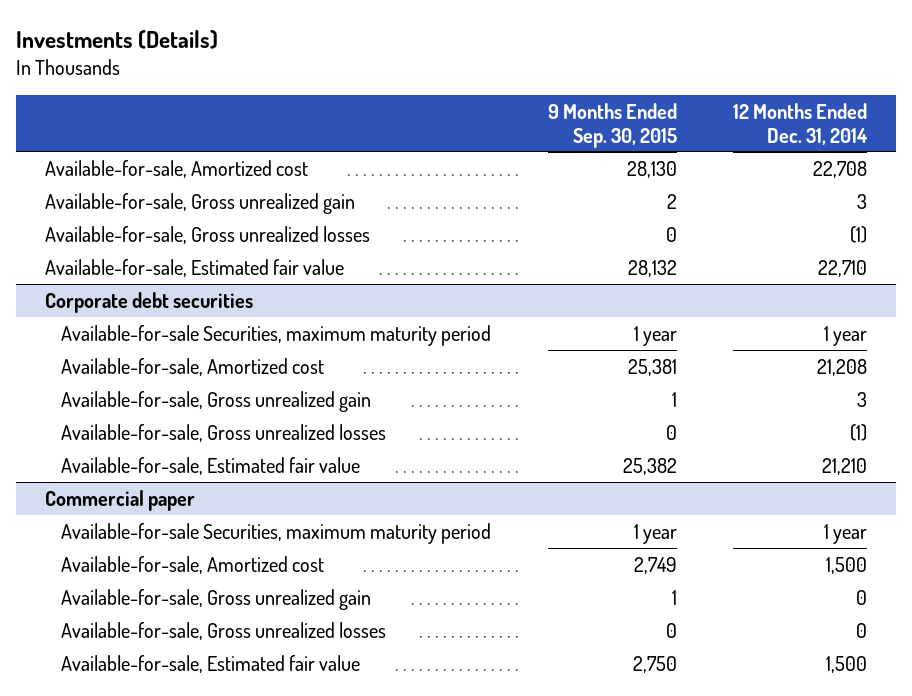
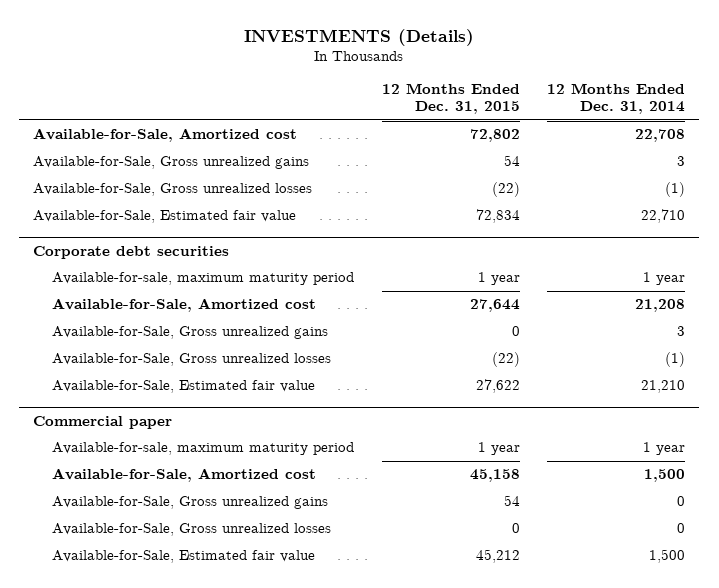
- Investments (Details)
+ INVESTMENTS (Details)
- | 9 Months Ended Sep. 30, 2015 | 12 Months Ended Dec. 31, 2014
+ | 12 Months Ended Dec. 31, 2015 | 12 Months Ended Dec. 31, 2014
- Available-for-sale, Amortized cost | 28,130 | 22,708
- Available-for-sale, Gross unrealized gain | 2 | 3
- Available-for-sale, Gross unrealized losses | 0 | (1)
- Available-for-sale, Estimated fair value | 28,132 | 22,710
+ Available-for-Sale, Amortized cost | 72,802 | 22,708
+ Available-for-Sale, Gross unrealized gains | 54 | 3
+ Available-for-Sale, Gross unrealized losses | (22) | (1)
+ Available-for-Sale, Estimated fair value | 72,834 | 22,710
@ Corporate debt securities
- Available-for-sale Securities, maximum maturity period | 1 year | 1 year
- Available-for-sale, Amortized cost | 25,381 | 21,208
- Available-for-sale, Gross unrealized gain | 1 | 3
- Available-for-sale, Gross unrealized losses | 0 | (1)
- Available-for-sale, Estimated fair value | 25,382 | 21,210
+ Available-for-sale, maximum maturity period | 1 year | 1 year
+ Available-for-Sale, Amortized cost | 27,644 | 21,208
+ Available-for-Sale, Gross unrealized gains | 0 | 3
+ Available-for-Sale, Gross unrealized losses | (22) | (1)
+ Available-for-Sale, Estimated fair value | 27,622 | 21,210
@ Commercial paper
- Available-for-sale Securities, maximum maturity period | 1 year | 1 year
- Available-for-sale, Amortized cost | 2,749 | 1,500
- Available-for-sale, Gross unrealized gain | 1 | 0
- Available-for-sale, Gross unrealized losses | 0 | 0
- Available-for-sale, Estimated fair value | 2,750 | 1,500
+ Available-for-sale, maximum maturity period | 1 year | 1 year
+ Available-for-Sale, Amortized cost | 45,158 | 1,500
+ Available-for-Sale, Gross unrealized gains | 54 | 0
+ Available-for-Sale, Gross unrealized losses | 0 | 0
+ Available-for-Sale, Estimated fair value | 45,212 | 1,500

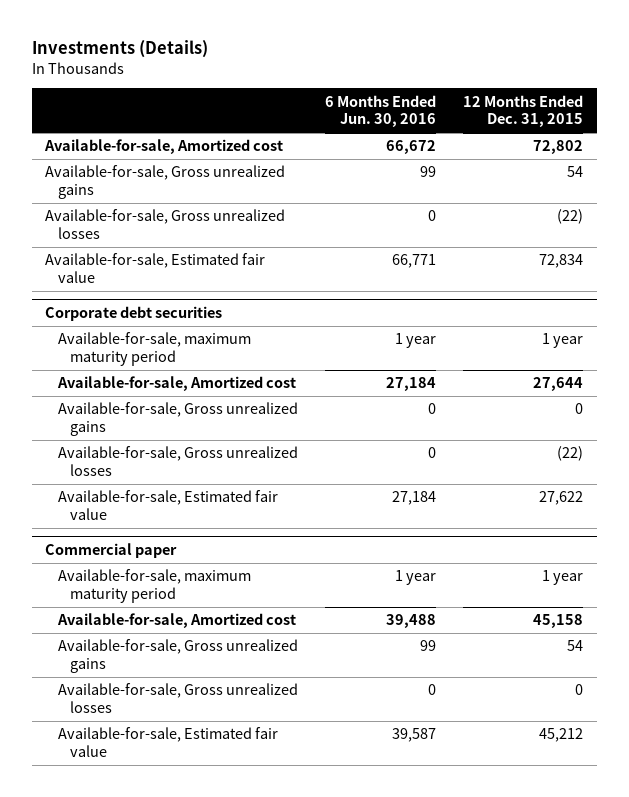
- INVESTMENTS (Details)
+ Investments (Details)
- | 12 Months Ended Dec. 31, 2015 | 12 Months Ended Dec. 31, 2014
+ | 6 Months Ended Jun. 30, 2016 | 12 Months Ended Dec. 31, 2015
- Available-for-Sale, Amortized cost | 72,802 | 22,708
- Available-for-Sale, Gross unrealized gains | 54 | 3
- Available-for-Sale, Gross unrealized losses | (22) | (1)
- Available-for-Sale, Estimated fair value | 72,834 | 22,710
+ Available-for-sale, Amortized cost | 66,672 | 72,802
+ Available-for-sale, Gross unrealized gains | 99 | 54
+ Available-for-sale, Gross unrealized losses | 0 | (22)
+ Available-for-sale, Estimated fair value | 66,771 | 72,834
@ Corporate debt securities
- Available-for-Sale, Amortized cost | 27,644 | 21,208
- Available-for-Sale, Gross unrealized gains | 0 | 3
- Available-for-Sale, Gross unrealized losses | (22) | (1)
- Available-for-Sale, Estimated fair value | 27,622 | 21,210
+ Available-for-sale, Amortized cost | 27,184 | 27,644
+ Available-for-sale, Gross unrealized gains | 0 | 0
+ Available-for-sale, Gross unrealized losses | 0 | (22)
+ Available-for-sale, Estimated fair value | 27,184 | 27,622
@ Commercial paper
- Available-for-Sale, Amortized cost | 45,158 | 1,500
- Available-for-Sale, Gross unrealized gains | 54 | 0
- Available-for-Sale, Gross unrealized losses | 0 | 0
- Available-for-Sale, Estimated fair value | 45,212 | 1,500
+ Available-for-sale, Amortized cost | 39,488 | 45,158
+ Available-for-sale, Gross unrealized gains | 99 | 54
+ Available-for-sale, Gross unrealized losses | 0 | 0
+ Available-for-sale, Estimated fair value | 39,587 | 45,212

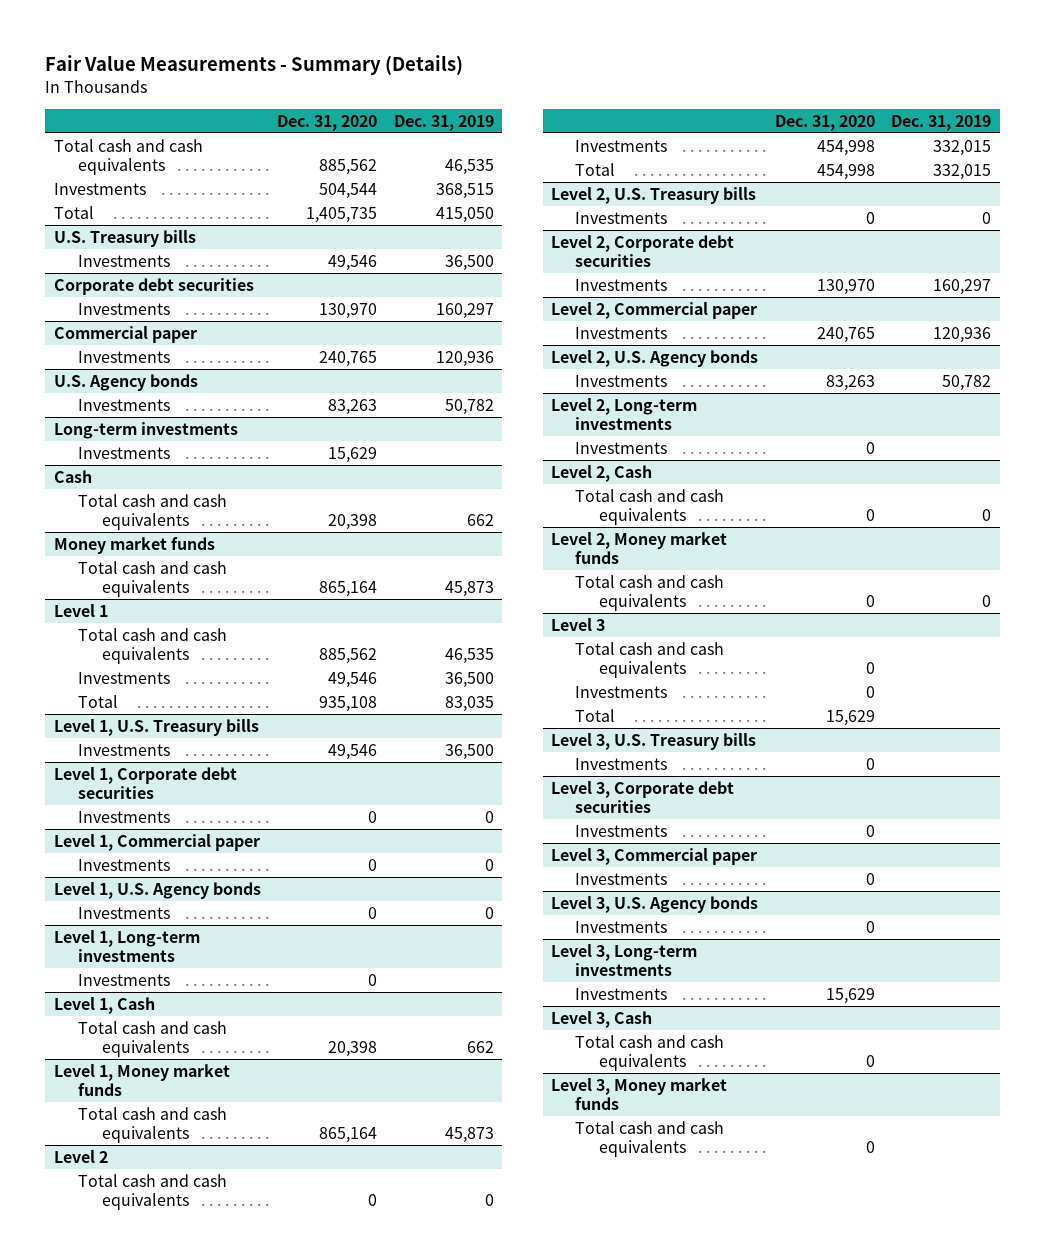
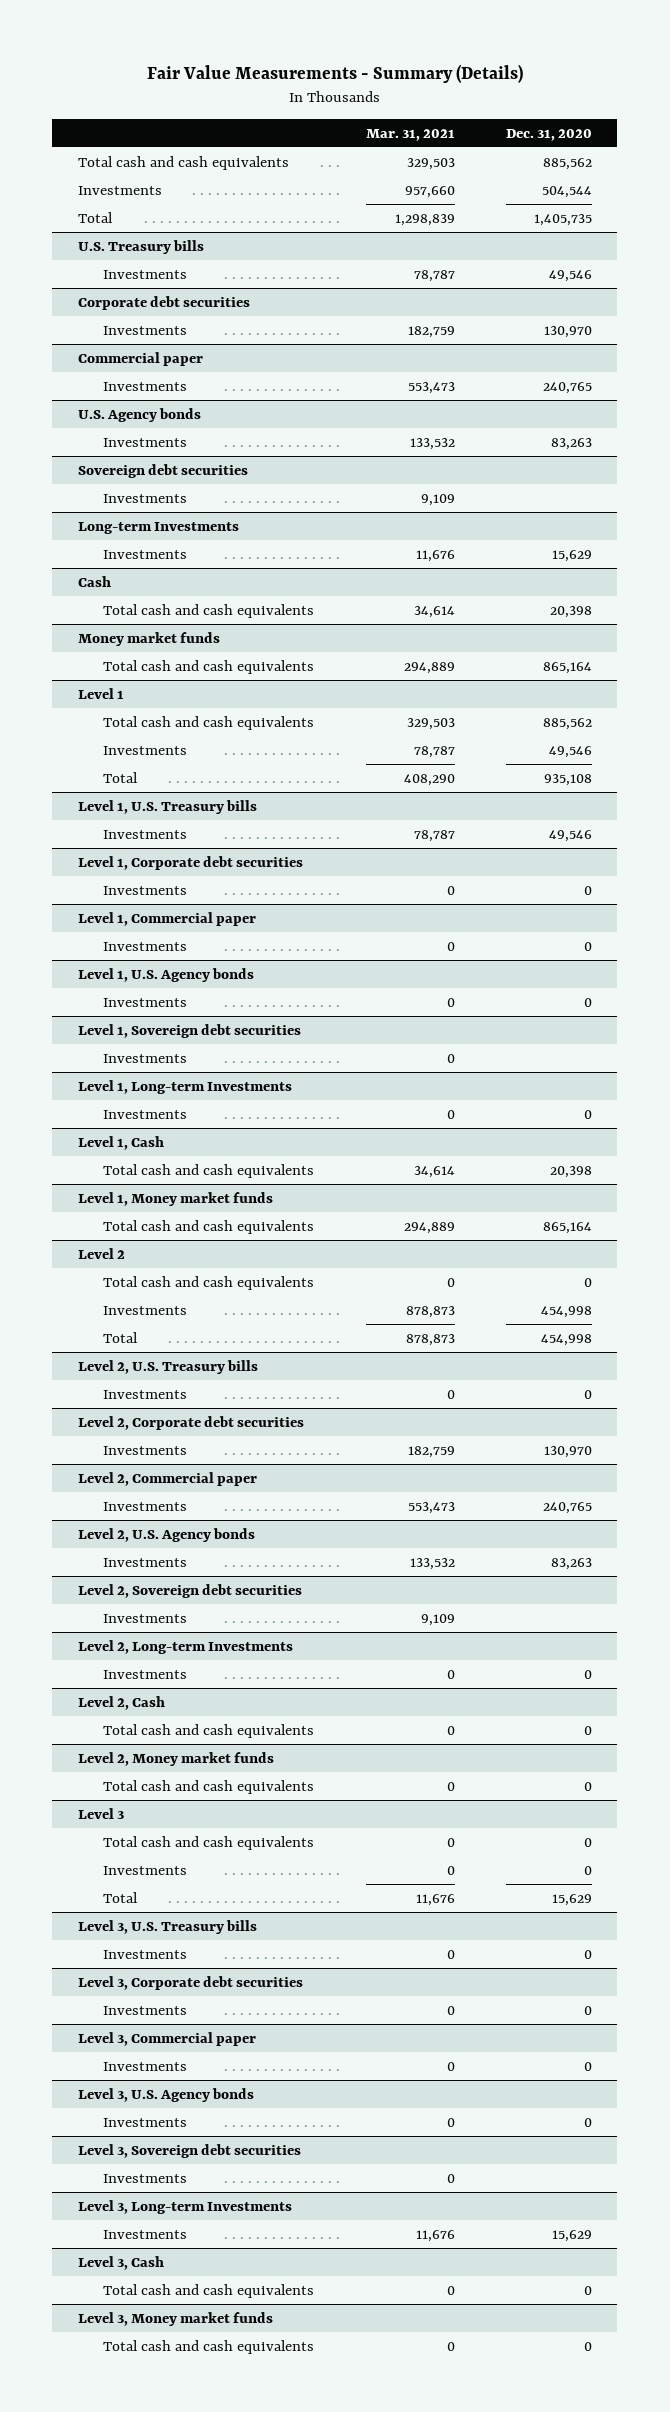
- | Dec. 31, 2020 | Dec. 31, 2019
+ | Mar. 31, 2021 | Dec. 31, 2020
- Long-term investments
+ Sovereign debt securities
+ Investments | 9,109 |
+ Long-term Investments
- Level 1, Long-term investments
+ Level 1, Sovereign debt securities
+ Investments | 0 |
+ Level 1, Long-term Investments
- Level 2, Long-term investments
+ Level 2, Sovereign debt securities
+ Investments | 9,109 |
+ Level 2, Long-term Investments
- Level 3, Long-term investments
+ Level 3, Sovereign debt securities
+ Investments | 0 |
+ Level 3, Long-term Investments

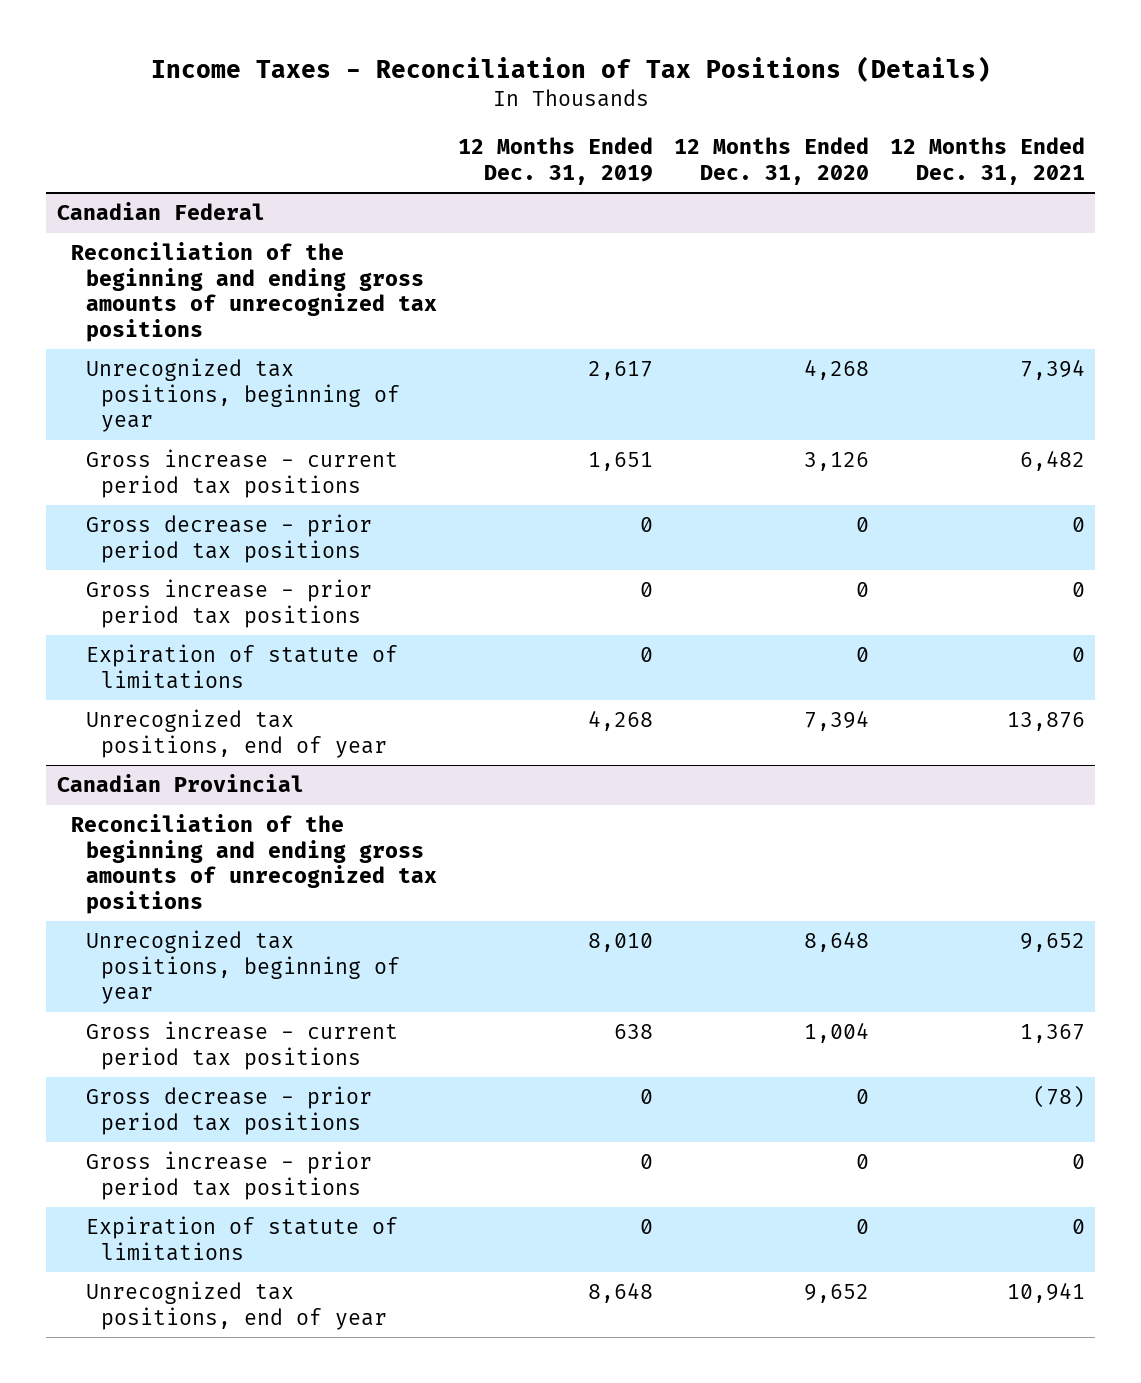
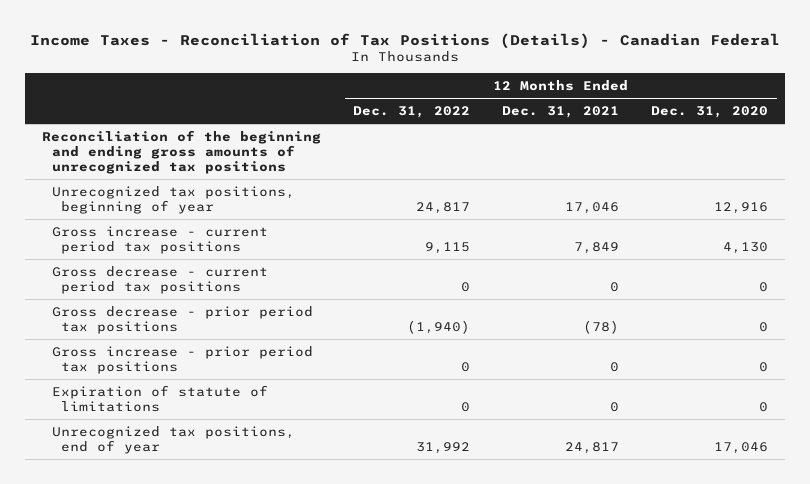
- Income Taxes - Reconciliation of Tax Positions (Details)
+ Income Taxes - Reconciliation of Tax Positions (Details) - Canadian Federal
- | 12 Months Ended Dec. 31, 2019 | 12 Months Ended Dec. 31, 2020 | 12 Months Ended Dec. 31, 2021
+ | 12 Months Ended Dec. 31, 2022 | 12 Months Ended Dec. 31, 2021 | 12 Months Ended Dec. 31, 2020
- Canadian Federal
- Unrecognized tax positions, beginning of year | 2,617 | 4,268 | 7,394
- Gross increase - current period tax positions | 1,651 | 3,126 | 6,482
- Gross decrease - prior period tax positions | 0 | 0 | 0
- Gross increase - prior period tax positions | 0 | 0 | 0
- Expiration of statute of limitations | 0 | 0 | 0
- Unrecognized tax positions, end of year | 4,268 | 7,394 | 13,876
- Canadian Provincial
- Reconciliation of the beginning and ending gross amounts of unrecognized tax positions
- Unrecognized tax positions, beginning of year | 8,010 | 8,648 | 9,652
- Gross increase - current period tax positions | 638 | 1,004 | 1,367
+ Unrecognized tax positions, beginning of year | 24,817 | 17,046 | 12,916
+ Gross increase - current period tax positions | 9,115 | 7,849 | 4,130
+ Gross decrease - current period tax positions | 0 | 0 | 0
- Unrecognized tax positions, end of year | 8,648 | 9,652 | 10,941
+ Unrecognized tax positions, end of year | 31,992 | 24,817 | 17,046

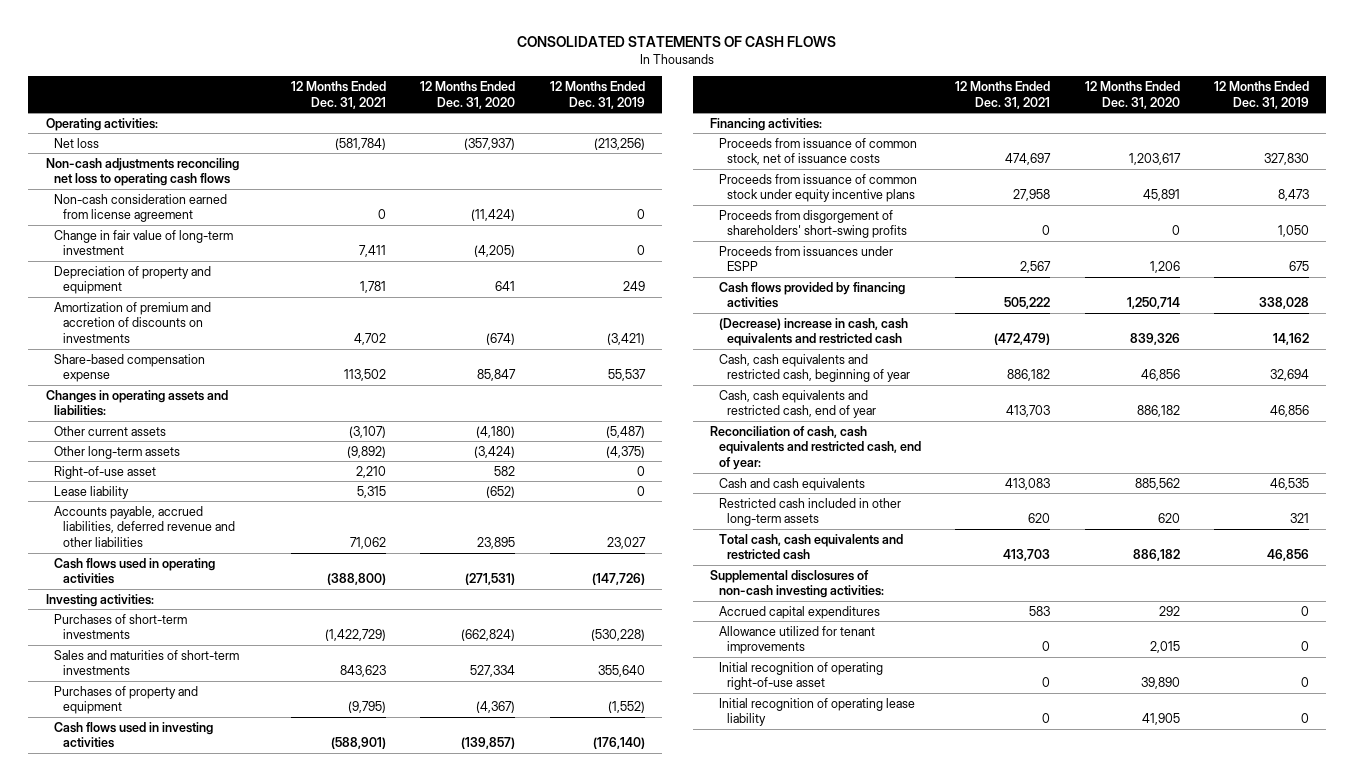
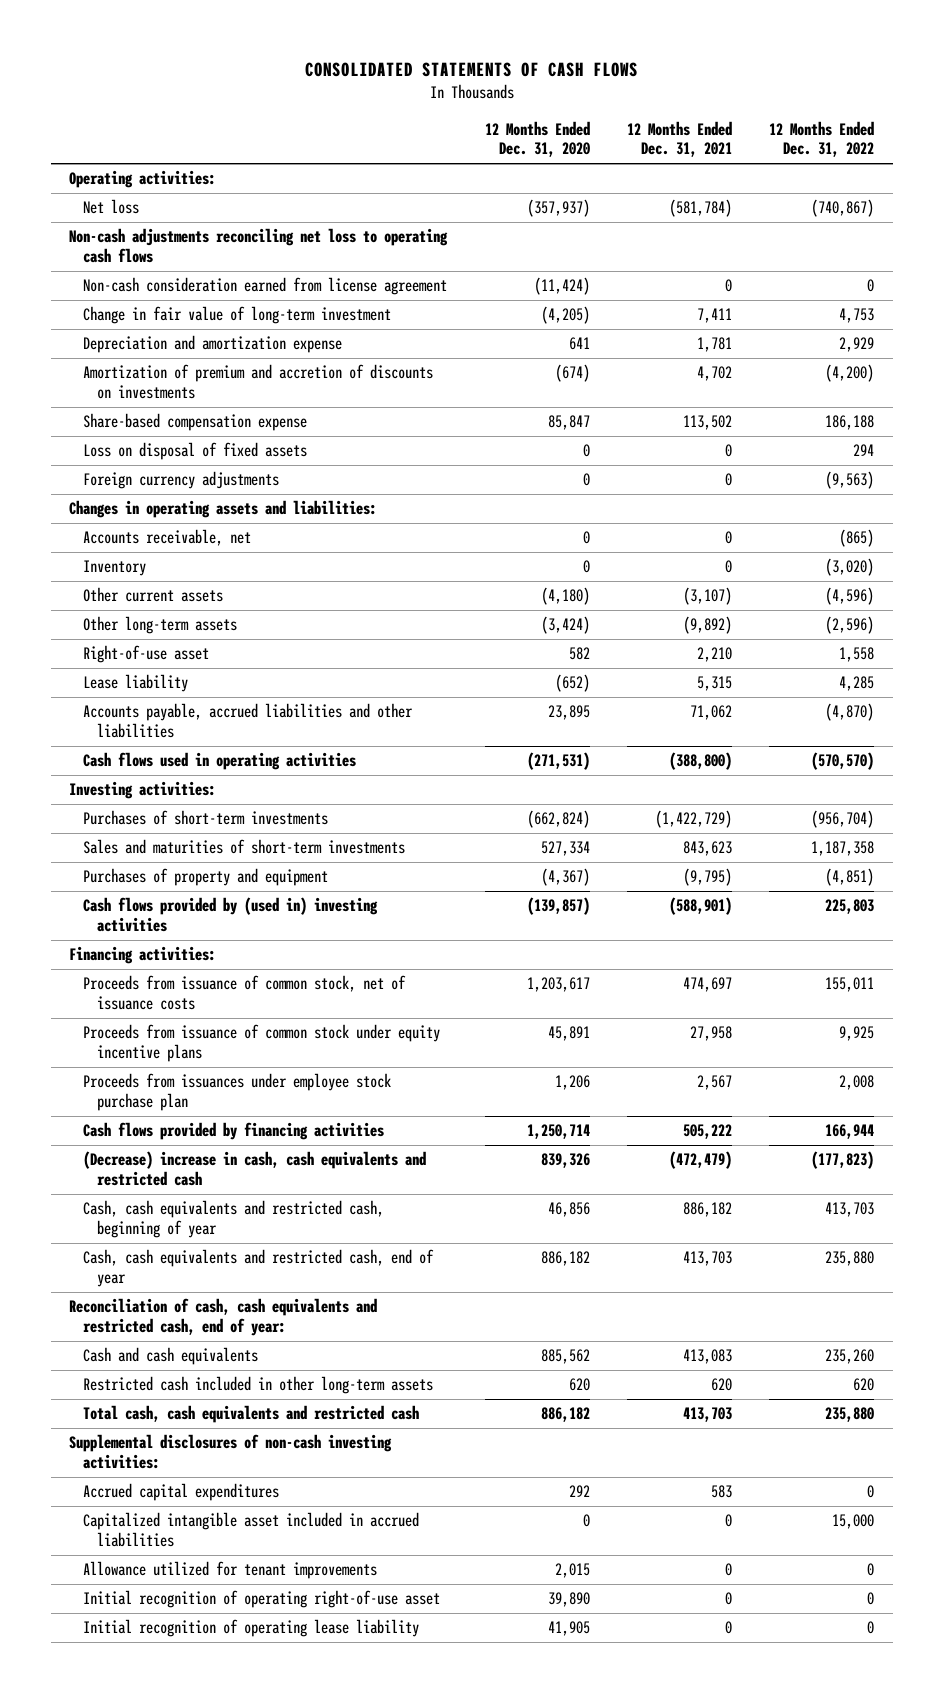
- | 12 Months Ended Dec. 31, 2021 | 12 Months Ended Dec. 31, 2020 | 12 Months Ended Dec. 31, 2019
+ | 12 Months Ended Dec. 31, 2020 | 12 Months Ended Dec. 31, 2021 | 12 Months Ended Dec. 31, 2022
- Depreciation of property and equipment | 1,781 | 641 | 249
+ Depreciation and amortization expense | 641 | 1,781 | 2,929
+ Loss on disposal of fixed assets | 0 | 0 | 294
+ Foreign currency adjustments | 0 | 0 | (9,563)
+ Accounts receivable, net | 0 | 0 | (865)
+ Inventory | 0 | 0 | (3,020)
- Accounts payable, accrued liabilities, deferred revenue and other liabilities | 71,062 | 23,895 | 23,027
+ Accounts payable, accrued liabilities and other liabilities | 23,895 | 71,062 | (4,870)
- Cash flows used in investing activities | (588,901) | (139,857) | (176,140)
+ Cash flows provided by (used in) investing activities | (139,857) | (588,901) | 225,803
- Proceeds from disgorgement of shareholders' short-swing profits | 0 | 0 | 1,050
- Proceeds from issuances under ESPP | 2,567 | 1,206 | 675
+ Proceeds from issuances under employee stock purchase plan | 1,206 | 2,567 | 2,008
+ Capitalized intangible asset included in accrued liabilities | 0 | 0 | 15,000

